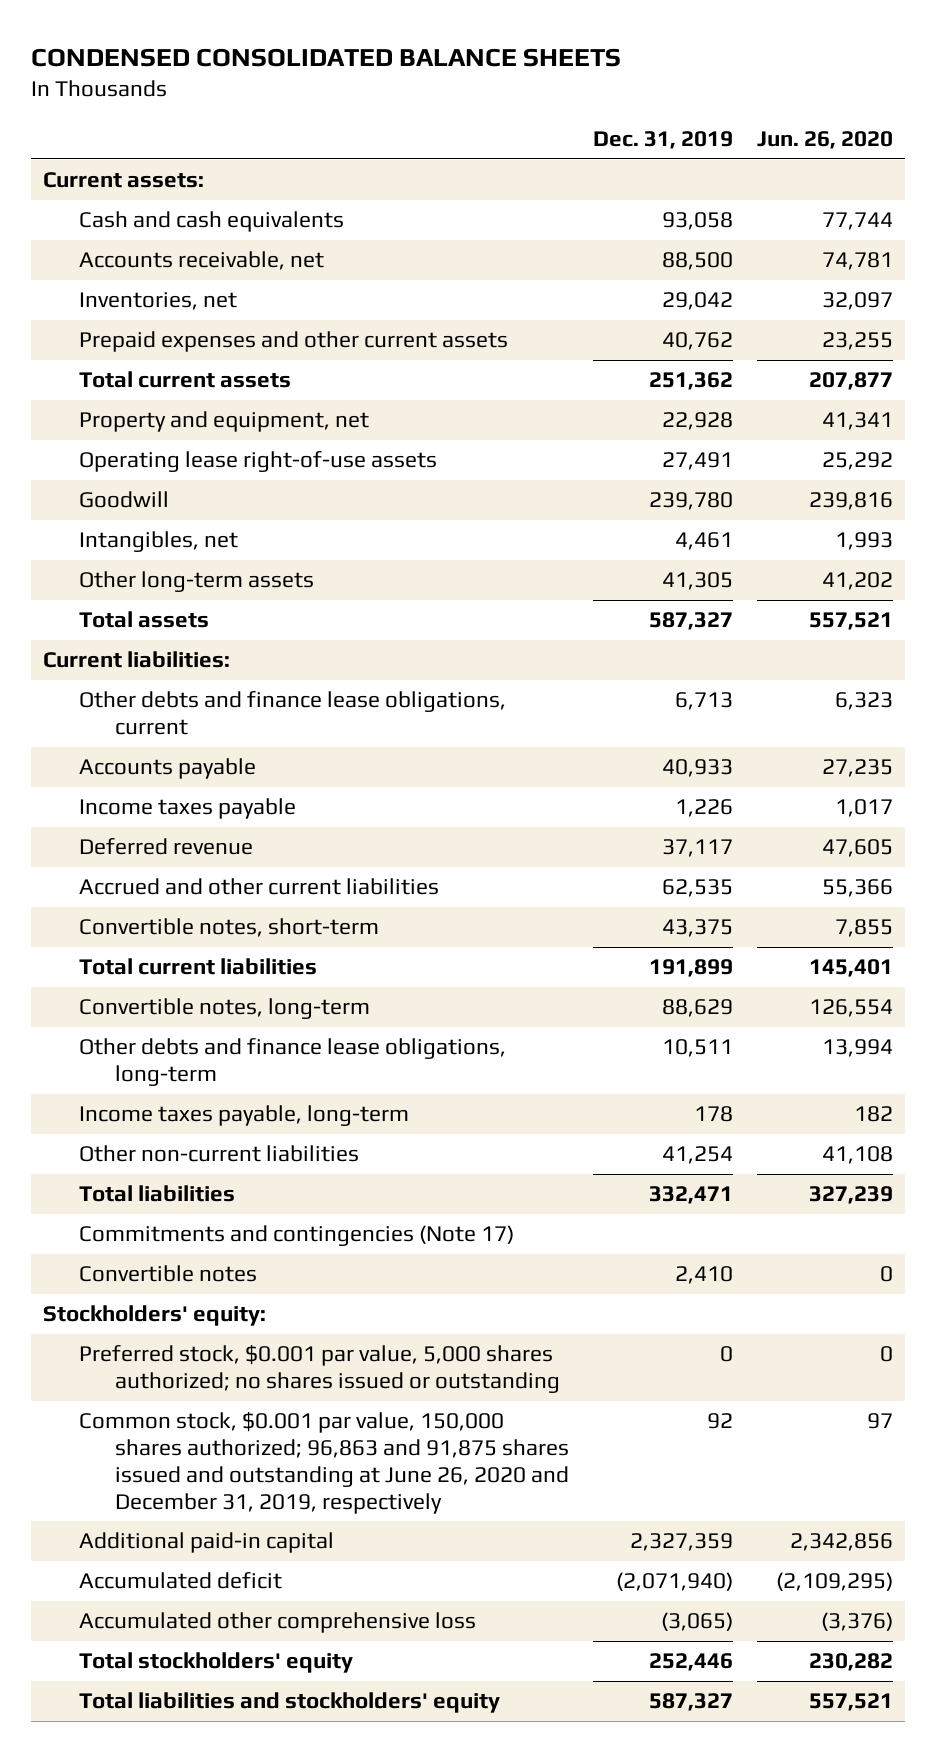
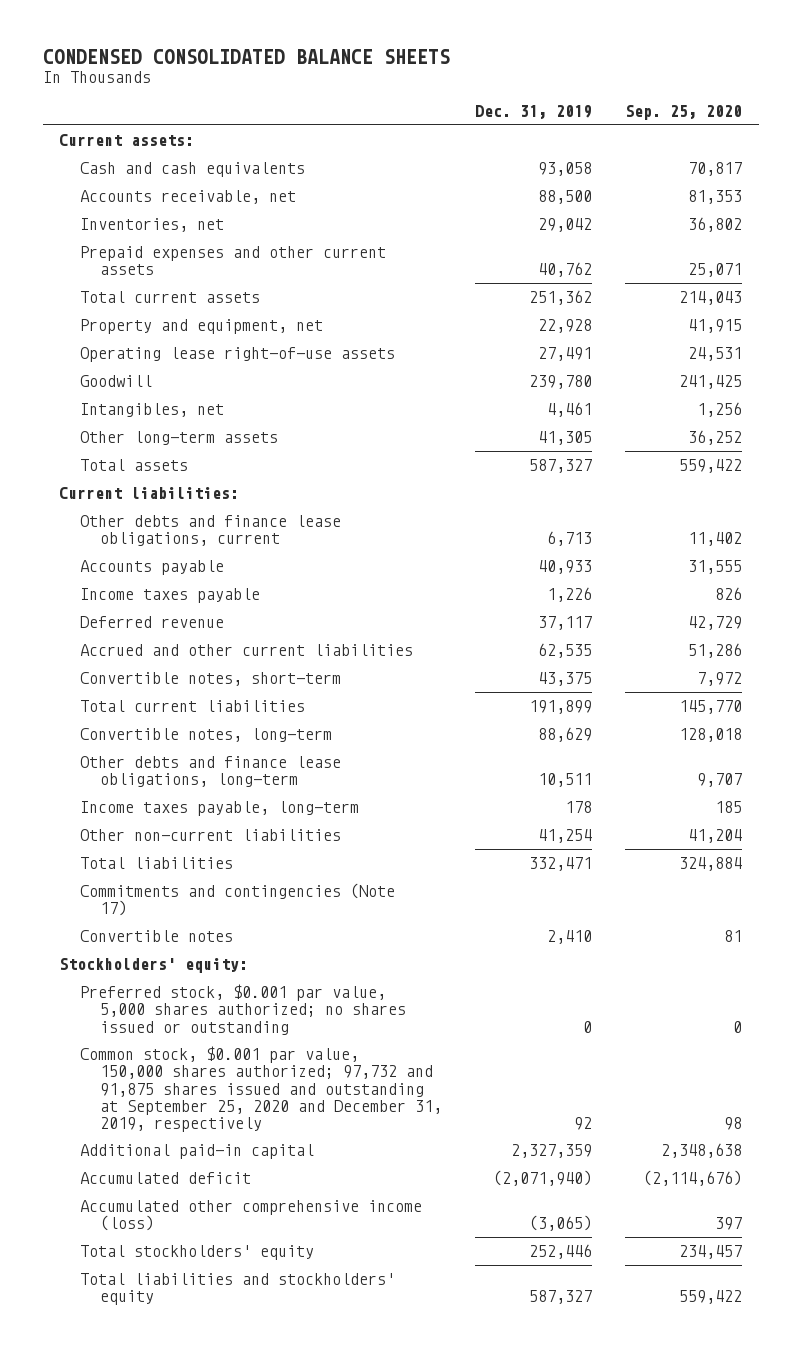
- | Dec. 31, 2019 | Jun. 26, 2020
+ | Dec. 31, 2019 | Sep. 25, 2020
- Common stock, $0.001 par value, 150,000 shares authorized; 96,863 and 91,875 shares issued and outstanding at June 26, 2020 and December 31, 2019, respectively | 92 | 97
+ Common stock, $0.001 par value, 150,000 shares authorized; 97,732 and 91,875 shares issued and outstanding at September 25, 2020 and December 31, 2019, respectively | 92 | 98
- Accumulated other comprehensive loss | (3,065) | (3,376)
+ Accumulated other comprehensive income (loss) | (3,065) | 397

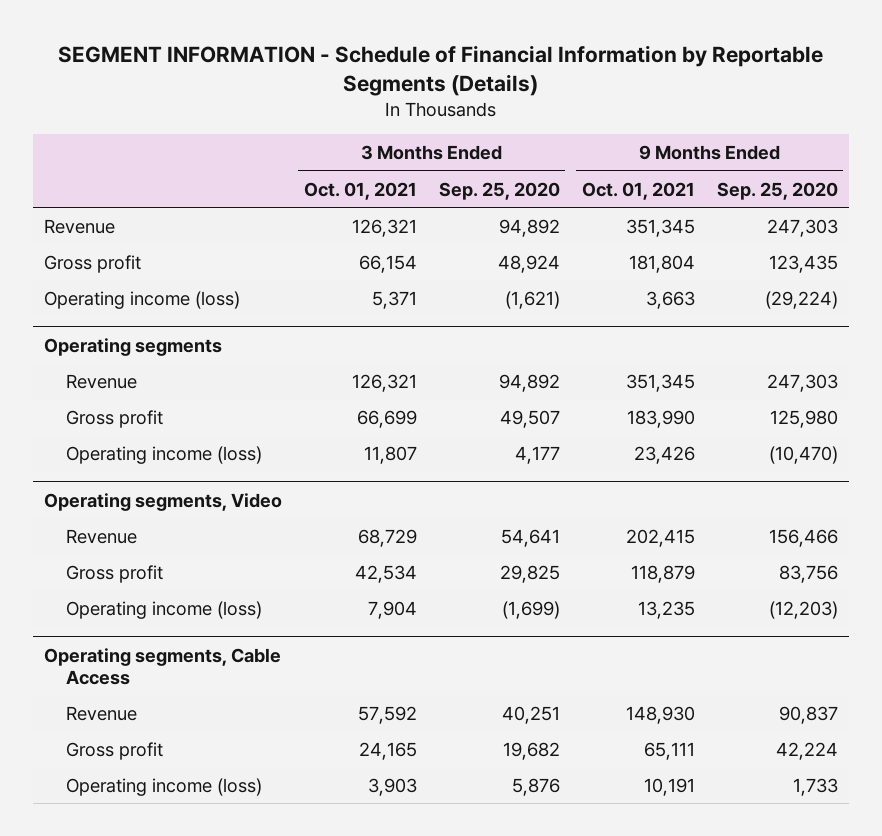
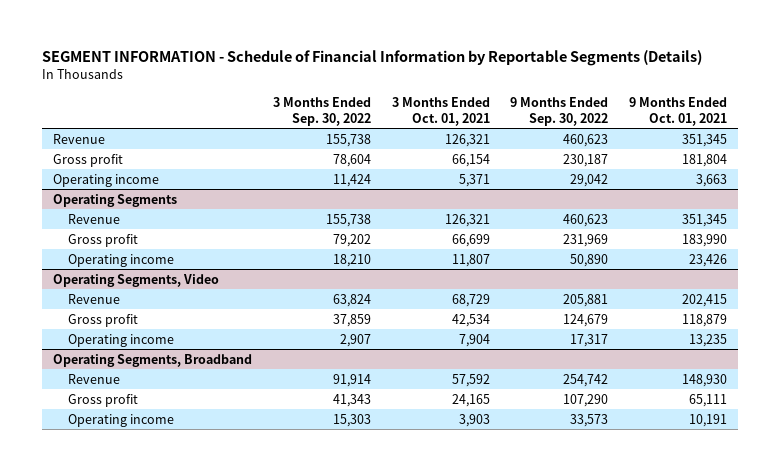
- | 3 Months Ended Oct. 01, 2021 | 3 Months Ended Sep. 25, 2020 | 9 Months Ended Oct. 01, 2021 | 9 Months Ended Sep. 25, 2020
+ | 3 Months Ended Sep. 30, 2022 | 3 Months Ended Oct. 01, 2021 | 9 Months Ended Sep. 30, 2022 | 9 Months Ended Oct. 01, 2021
- Operating income (loss) | 5,371 | (1,621) | 3,663 | (29,224)
- Operating segments
+ Operating income | 11,424 | 5,371 | 29,042 | 3,663
+ Operating Segments
- Operating income (loss) | 11,807 | 4,177 | 23,426 | (10,470)
- Operating segments, Video
+ Operating income | 18,210 | 11,807 | 50,890 | 23,426
+ Operating Segments, Video
- Operating income (loss) | 7,904 | (1,699) | 13,235 | (12,203)
- Operating segments, Cable Access
+ Operating income | 2,907 | 7,904 | 17,317 | 13,235
+ Operating Segments, Broadband
- Operating income (loss) | 3,903 | 5,876 | 10,191 | 1,733
+ Operating income | 15,303 | 3,903 | 33,573 | 10,191

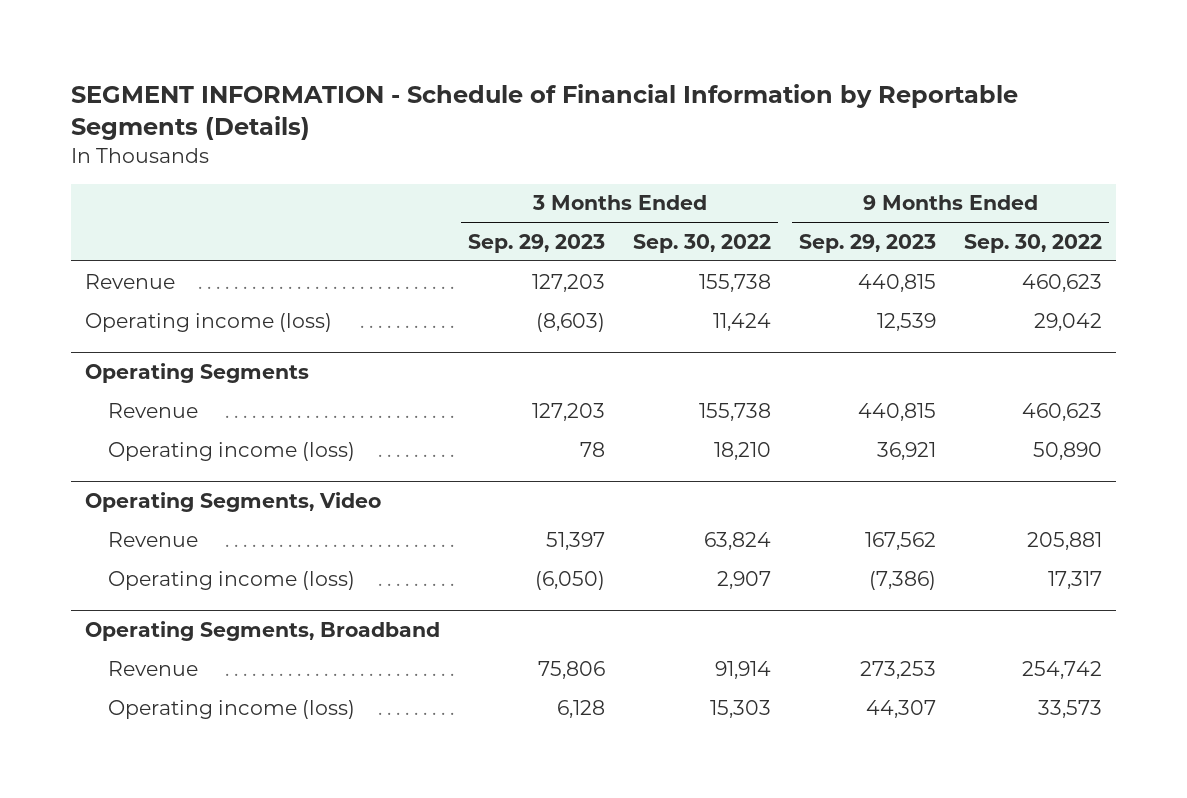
- | 3 Months Ended Sep. 30, 2022 | 3 Months Ended Oct. 01, 2021 | 9 Months Ended Sep. 30, 2022 | 9 Months Ended Oct. 01, 2021
+ | 3 Months Ended Sep. 29, 2023 | 3 Months Ended Sep. 30, 2022 | 9 Months Ended Sep. 29, 2023 | 9 Months Ended Sep. 30, 2022
- Gross profit | 78,604 | 66,154 | 230,187 | 181,804
- Operating income | 11,424 | 5,371 | 29,042 | 3,663
+ Operating income (loss) | (8,603) | 11,424 | 12,539 | 29,042
@ Operating Segments
- Gross profit | 79,202 | 66,699 | 231,969 | 183,990
- Operating income | 18,210 | 11,807 | 50,890 | 23,426
+ Operating income (loss) | 78 | 18,210 | 36,921 | 50,890
@ Operating Segments, Video
- Gross profit | 37,859 | 42,534 | 124,679 | 118,879
- Operating income | 2,907 | 7,904 | 17,317 | 13,235
+ Operating income (loss) | (6,050) | 2,907 | (7,386) | 17,317
@ Operating Segments, Broadband
- Gross profit | 41,343 | 24,165 | 107,290 | 65,111
- Operating income | 15,303 | 3,903 | 33,573 | 10,191
+ Operating income (loss) | 6,128 | 15,303 | 44,307 | 33,573

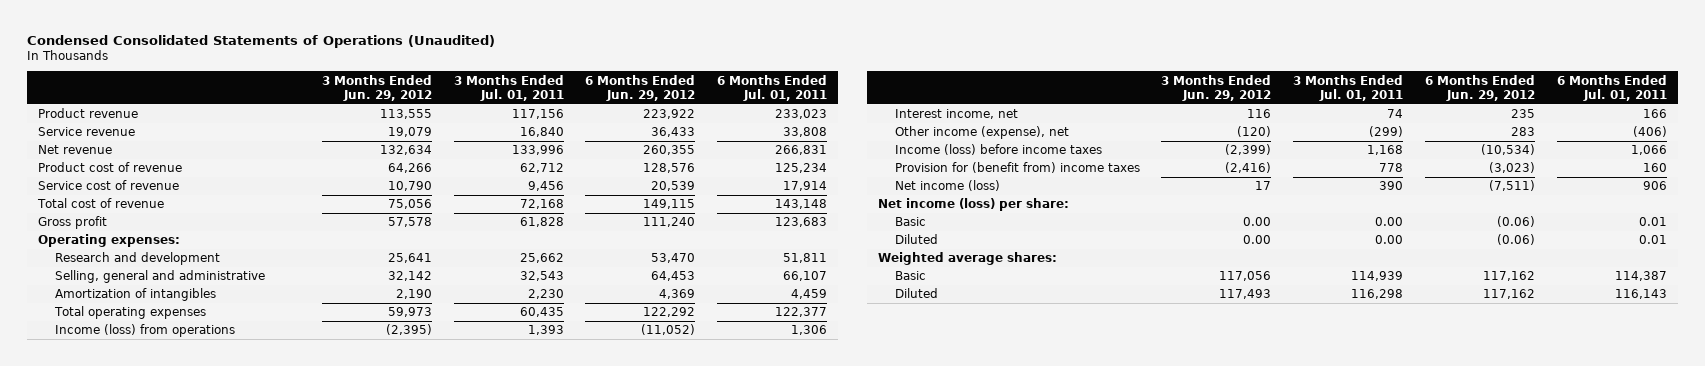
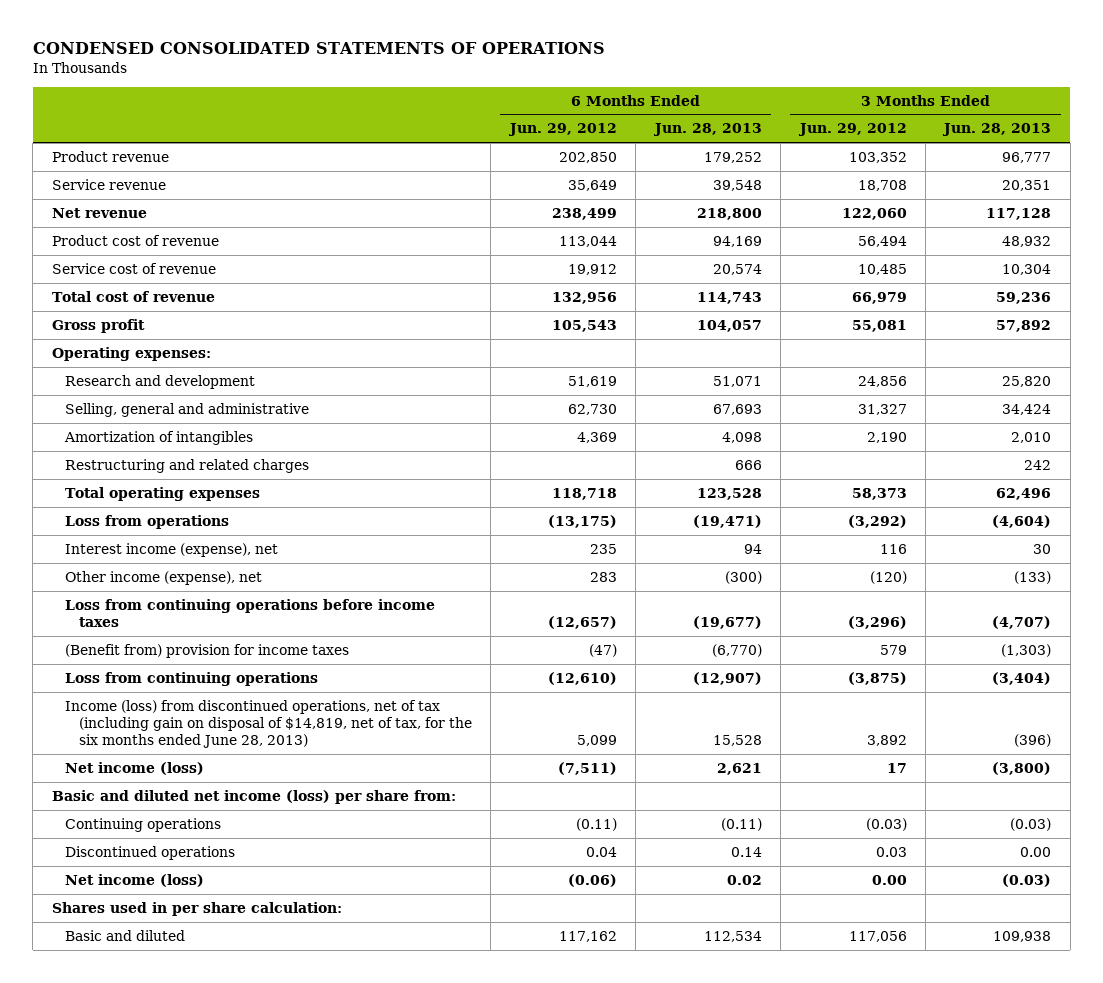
- Condensed Consolidated Statements of Operations (Unaudited)
+ CONDENSED CONSOLIDATED STATEMENTS OF OPERATIONS
- | 3 Months Ended Jun. 29, 2012 | 3 Months Ended Jul. 01, 2011 | 6 Months Ended Jun. 29, 2012 | 6 Months Ended Jul. 01, 2011
+ | 6 Months Ended Jun. 29, 2012 | 6 Months Ended Jun. 28, 2013 | 3 Months Ended Jun. 29, 2012 | 3 Months Ended Jun. 28, 2013
- Product revenue | 113,555 | 117,156 | 223,922 | 233,023
- Service revenue | 19,079 | 16,840 | 36,433 | 33,808
- Net revenue | 132,634 | 133,996 | 260,355 | 266,831
- Product cost of revenue | 64,266 | 62,712 | 128,576 | 125,234
- Service cost of revenue | 10,790 | 9,456 | 20,539 | 17,914
- Total cost of revenue | 75,056 | 72,168 | 149,115 | 143,148
- Gross profit | 57,578 | 61,828 | 111,240 | 123,683
+ Product revenue | 202,850 | 179,252 | 103,352 | 96,777
+ Service revenue | 35,649 | 39,548 | 18,708 | 20,351
+ Net revenue | 238,499 | 218,800 | 122,060 | 117,128
+ Product cost of revenue | 113,044 | 94,169 | 56,494 | 48,932
+ Service cost of revenue | 19,912 | 20,574 | 10,485 | 10,304
+ Total cost of revenue | 132,956 | 114,743 | 66,979 | 59,236
+ Gross profit | 105,543 | 104,057 | 55,081 | 57,892
- Research and development | 25,641 | 25,662 | 53,470 | 51,811
- Selling, general and administrative | 32,142 | 32,543 | 64,453 | 66,107
+ Research and development | 51,619 | 51,071 | 24,856 | 25,820
+ Selling, general and administrative | 62,730 | 67,693 | 31,327 | 34,424
- Total operating expenses | 59,973 | 60,435 | 122,292 | 122,377
- Income (loss) from operations | (2,395) | 1,393 | (11,052) | 1,306
- Interest income, net | 116 | 74 | 235 | 166
+ Restructuring and related charges | | 666 | | 242
+ Total operating expenses | 118,718 | 123,528 | 58,373 | 62,496
+ Loss from operations | (13,175) | (19,471) | (3,292) | (4,604)
+ Interest income (expense), net | 235 | 94 | 116 | 30
- Income (loss) before income taxes | (2,399) | 1,168 | (10,534) | 1,066
- Provision for (benefit from) income taxes | (2,416) | 778 | (3,023) | 160
+ Loss from continuing operations before income taxes | (12,657) | (19,677) | (3,296) | (4,707)
+ (Benefit from) provision for income taxes | (47) | (6,770) | 579 | (1,303)
+ Loss from continuing operations | (12,610) | (12,907) | (3,875) | (3,404)
+ Income (loss) from discontinued operations, net of tax (including gain on disposal of $14,819, net of tax, for the six months ended June 28, 2013) | 5,099 | 15,528 | 3,892 | (396)
- Net income (loss) per share:
- Basic | 0.00 | 0.00 | (0.06) | 0.01
- Diluted | 0.00 | 0.00 | (0.06) | 0.01
- Weighted average shares:
- Basic | 117,056 | 114,939 | 117,162 | 114,387
- Diluted | 117,493 | 116,298 | 117,162 | 116,143
+ Basic and diluted net income (loss) per share from:
+ Continuing operations | (0.11) | (0.11) | (0.03) | (0.03)
+ Discontinued operations | 0.04 | 0.14 | 0.03 | 0.00
+ Net income (loss) | (0.06) | 0.02 | 0.00 | (0.03)
+ Shares used in per share calculation:
+ Basic and diluted | 117,162 | 112,534 | 117,056 | 109,938

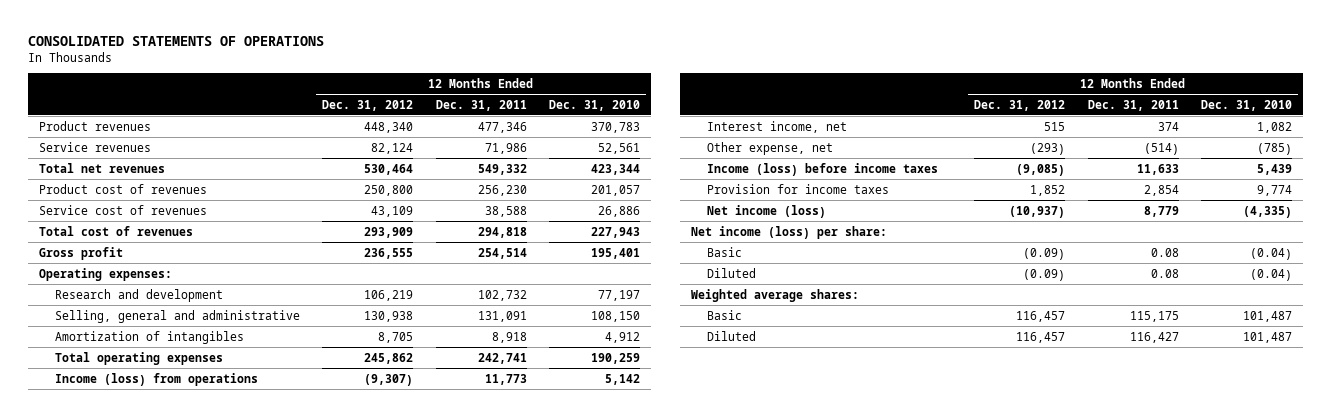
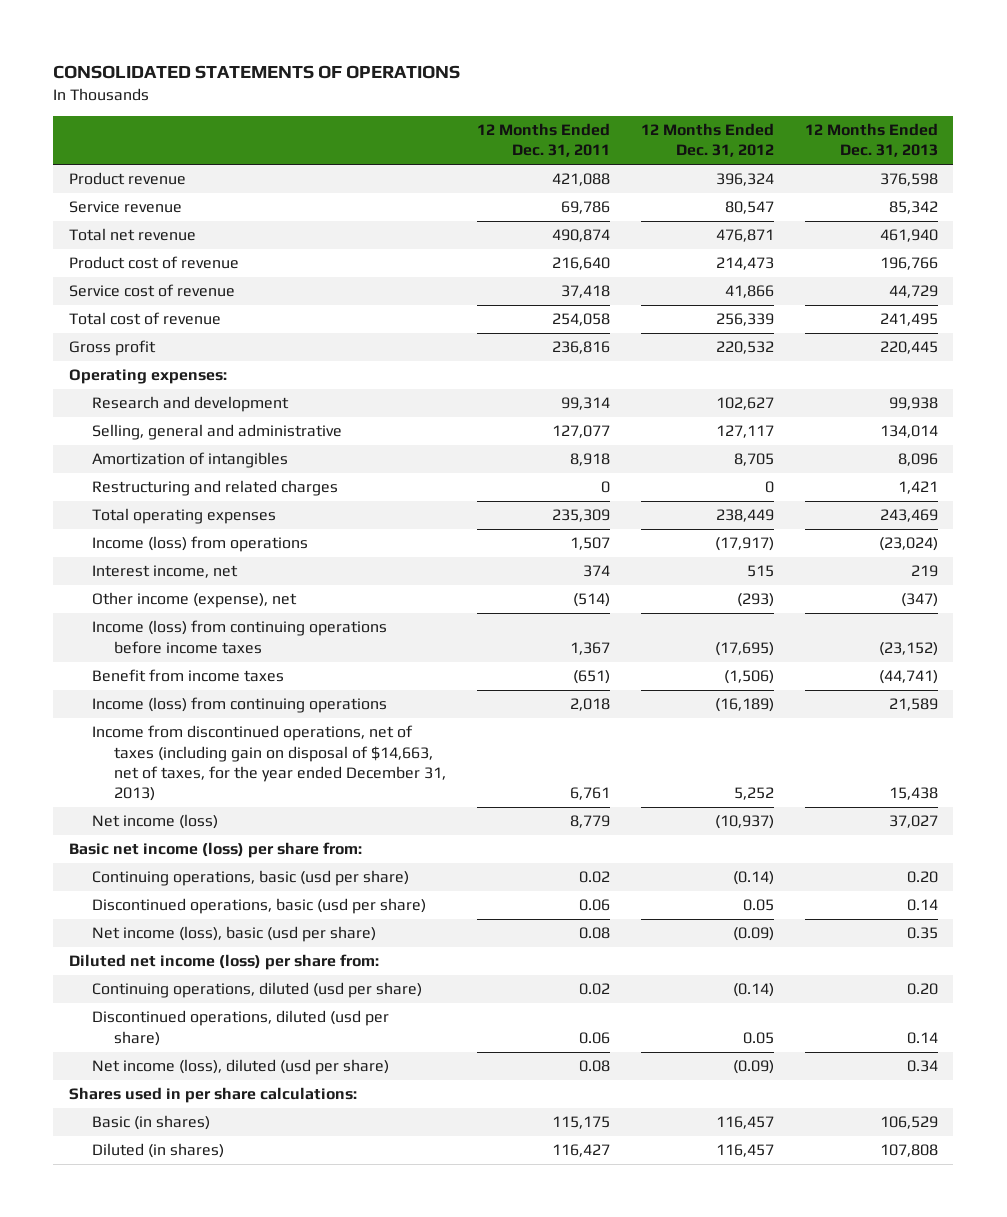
- | 12 Months Ended Dec. 31, 2012 | 12 Months Ended Dec. 31, 2011 | 12 Months Ended Dec. 31, 2010
+ | 12 Months Ended Dec. 31, 2011 | 12 Months Ended Dec. 31, 2012 | 12 Months Ended Dec. 31, 2013
- Product revenues | 448,340 | 477,346 | 370,783
- Service revenues | 82,124 | 71,986 | 52,561
- Total net revenues | 530,464 | 549,332 | 423,344
- Product cost of revenues | 250,800 | 256,230 | 201,057
- Service cost of revenues | 43,109 | 38,588 | 26,886
- Total cost of revenues | 293,909 | 294,818 | 227,943
- Gross profit | 236,555 | 254,514 | 195,401
+ Product revenue | 421,088 | 396,324 | 376,598
+ Service revenue | 69,786 | 80,547 | 85,342
+ Total net revenue | 490,874 | 476,871 | 461,940
+ Product cost of revenue | 216,640 | 214,473 | 196,766
+ Service cost of revenue | 37,418 | 41,866 | 44,729
+ Total cost of revenue | 254,058 | 256,339 | 241,495
+ Gross profit | 236,816 | 220,532 | 220,445
- Research and development | 106,219 | 102,732 | 77,197
- Selling, general and administrative | 130,938 | 131,091 | 108,150
+ Research and development | 99,314 | 102,627 | 99,938
+ Selling, general and administrative | 127,077 | 127,117 | 134,014
- Total operating expenses | 245,862 | 242,741 | 190,259
- Income (loss) from operations | (9,307) | 11,773 | 5,142
+ Restructuring and related charges | 0 | 0 | 1,421
+ Total operating expenses | 235,309 | 238,449 | 243,469
+ Income (loss) from operations | 1,507 | (17,917) | (23,024)
- Other expense, net | (293) | (514) | (785)
- Income (loss) before income taxes | (9,085) | 11,633 | 5,439
- Provision for income taxes | 1,852 | 2,854 | 9,774
+ Other income (expense), net | (514) | (293) | (347)
+ Income (loss) from continuing operations before income taxes | 1,367 | (17,695) | (23,152)
+ Benefit from income taxes | (651) | (1,506) | (44,741)
+ Income (loss) from continuing operations | 2,018 | (16,189) | 21,589
+ Income from discontinued operations, net of taxes (including gain on disposal of $14,663, net of taxes, for the year ended December 31, 2013) | 6,761 | 5,252 | 15,438
- Net income (loss) per share:
- Basic | (0.09) | 0.08 | (0.04)
- Diluted | (0.09) | 0.08 | (0.04)
- Weighted average shares:
- Basic | 116,457 | 115,175 | 101,487
- Diluted | 116,457 | 116,427 | 101,487
+ Basic net income (loss) per share from:
+ Continuing operations, basic (usd per share) | 0.02 | (0.14) | 0.20
+ Discontinued operations, basic (usd per share) | 0.06 | 0.05 | 0.14
+ Net income (loss), basic (usd per share) | 0.08 | (0.09) | 0.35
+ Diluted net income (loss) per share from:
+ Continuing operations, diluted (usd per share) | 0.02 | (0.14) | 0.20
+ Discontinued operations, diluted (usd per share) | 0.06 | 0.05 | 0.14
+ Net income (loss), diluted (usd per share) | 0.08 | (0.09) | 0.34
+ Shares used in per share calculations:
+ Basic (in shares) | 115,175 | 116,457 | 106,529
+ Diluted (in shares) | 116,427 | 116,457 | 107,808

